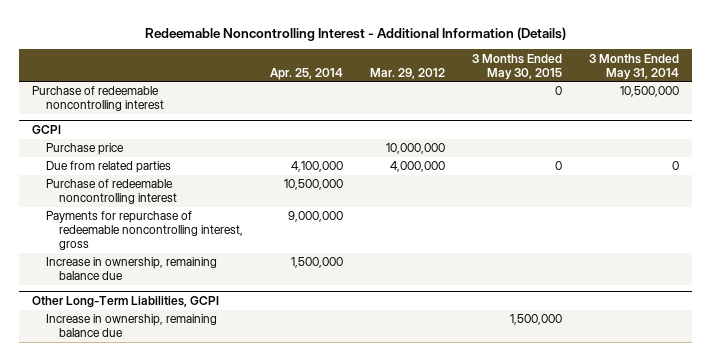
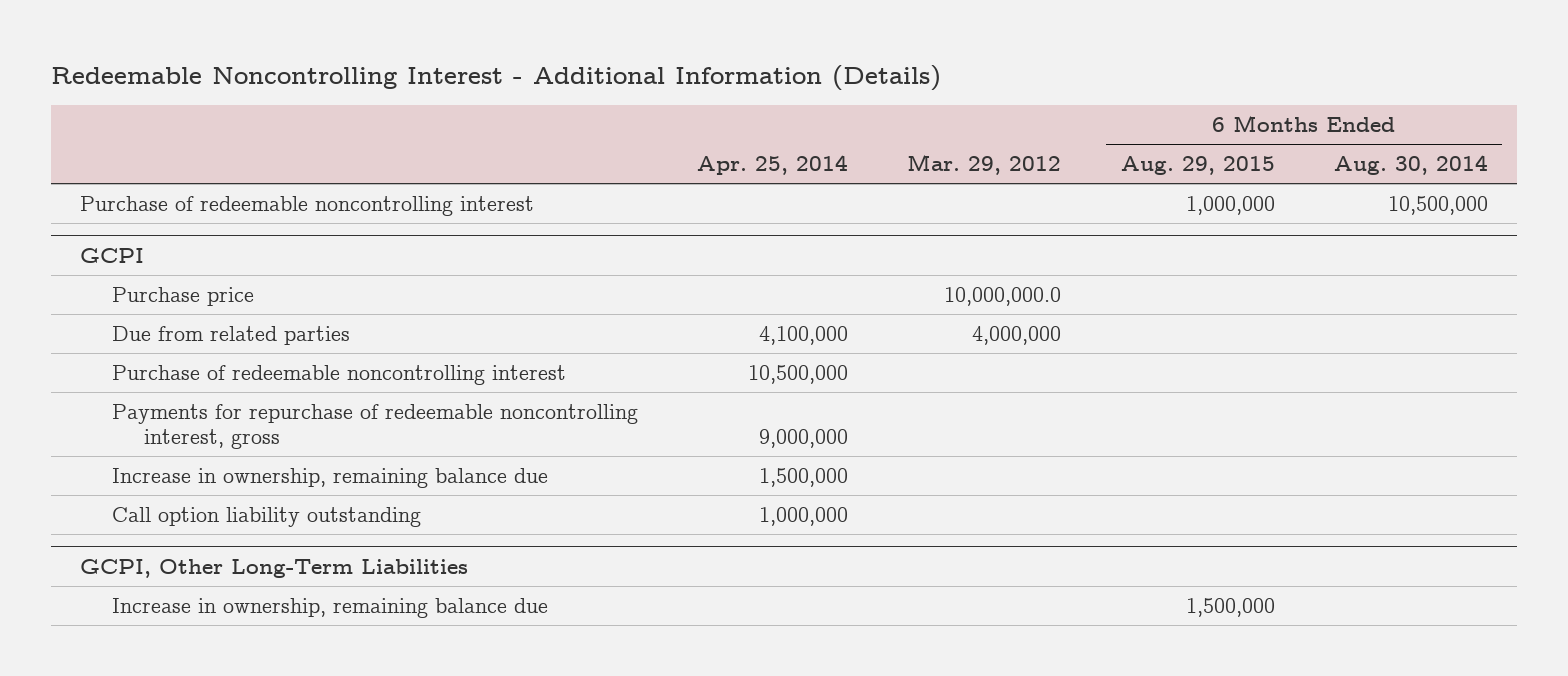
- | Apr. 25, 2014 | Mar. 29, 2012 | 3 Months Ended May 30, 2015 | 3 Months Ended May 31, 2014
+ | Apr. 25, 2014 | Mar. 29, 2012 | 6 Months Ended Aug. 29, 2015 | 6 Months Ended Aug. 30, 2014
@ GCPI
- Purchase price | | 10,000,000 | |
+ Purchase price | | 10,000,000.0 | |
- Other Long-Term Liabilities, GCPI
@ GCPI
+ Call option liability outstanding | 1,000,000 | | |
+ GCPI, Other Long-Term Liabilities

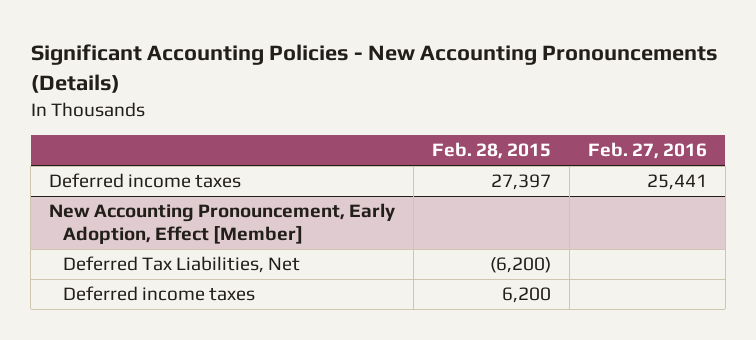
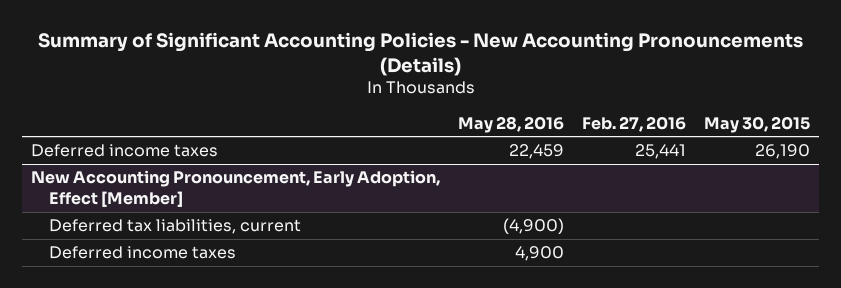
- Significant Accounting Policies - New Accounting Pronouncements (Details)
+ Summary of Significant Accounting Policies - New Accounting Pronouncements (Details)
- | Feb. 28, 2015 | Feb. 27, 2016
+ | May 28, 2016 | Feb. 27, 2016 | May 30, 2015
@ New Accounting Pronouncement, Early Adoption, Effect [Member]
- Deferred Tax Liabilities, Net | (6,200) |
+ Deferred tax liabilities, current | (4,900) | |

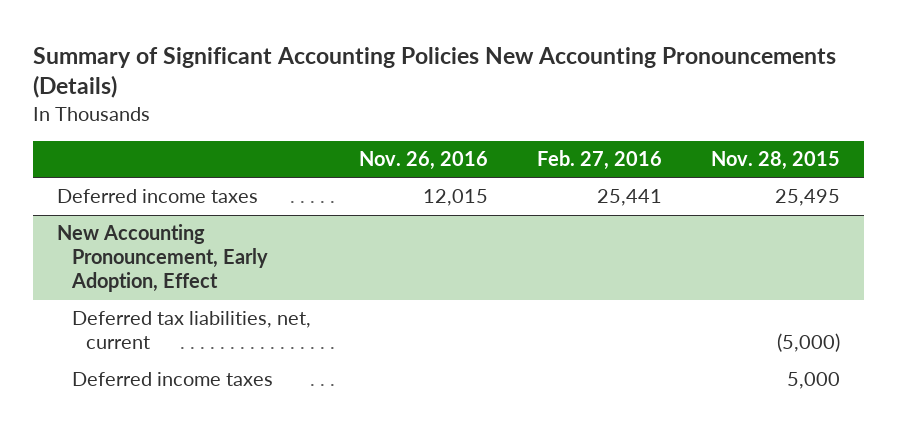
- Summary of Significant Accounting Policies - New Accounting Pronouncements (Details)
+ Summary of Significant Accounting Policies New Accounting Pronouncements (Details)
- | May 28, 2016 | Feb. 27, 2016 | May 30, 2015
+ | Nov. 26, 2016 | Feb. 27, 2016 | Nov. 28, 2015
- New Accounting Pronouncement, Early Adoption, Effect [Member]
- Deferred tax liabilities, current | (4,900) | |
+ New Accounting Pronouncement, Early Adoption, Effect
+ Deferred tax liabilities, net, current | | | (5,000)

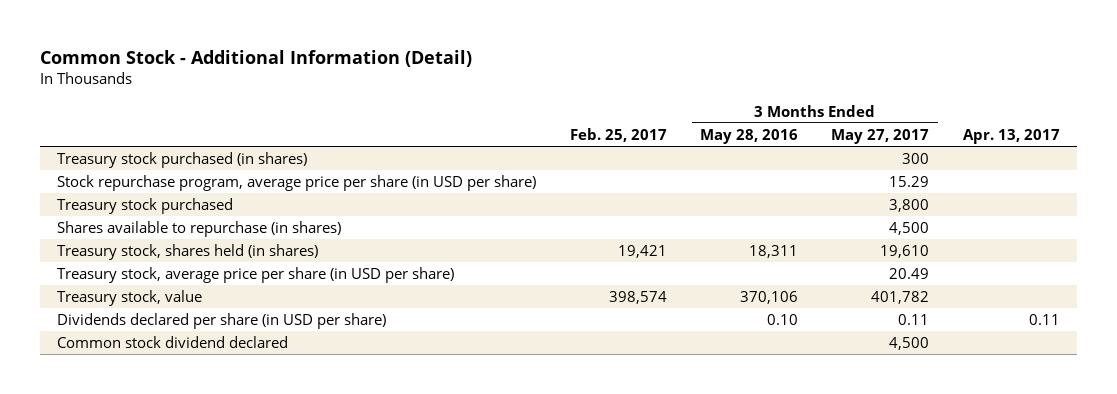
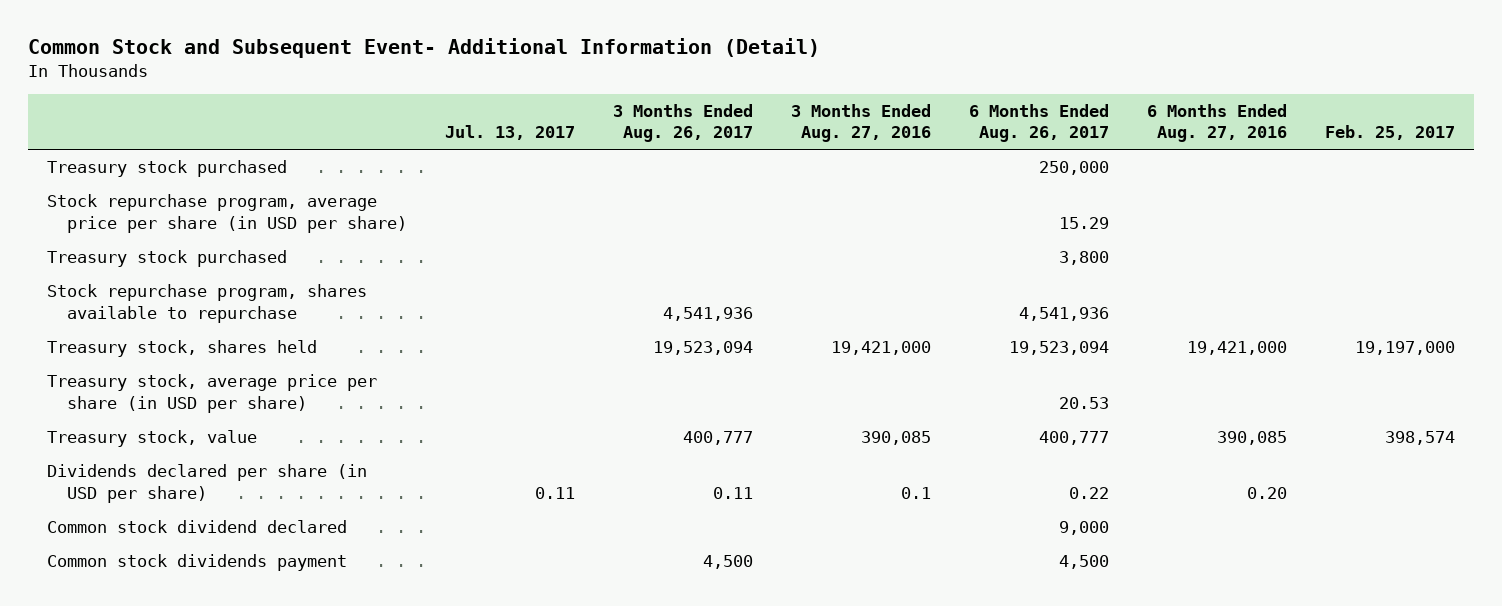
- Common Stock - Additional Information (Detail)
+ Common Stock and Subsequent Event- Additional Information (Detail)
- | Feb. 25, 2017 | 3 Months Ended May 28, 2016 | 3 Months Ended May 27, 2017 | Apr. 13, 2017
+ | Jul. 13, 2017 | 3 Months Ended Aug. 26, 2017 | 3 Months Ended Aug. 27, 2016 | 6 Months Ended Aug. 26, 2017 | 6 Months Ended Aug. 27, 2016 | Feb. 25, 2017
- Treasury stock purchased (in shares) | | | 300 |
+ Treasury stock purchased | | | | 250,000 | |
- Shares available to repurchase (in shares) | | | 4,500 |
- Treasury stock, shares held (in shares) | 19,421 | 18,311 | 19,610 |
+ Stock repurchase program, shares available to repurchase | | 4,541,936 | | 4,541,936 | |
+ Treasury stock, shares held | | 19,523,094 | 19,421,000 | 19,523,094 | 19,421,000 | 19,197,000
+ Common stock dividends payment | | 4,500 | | 4,500 | |

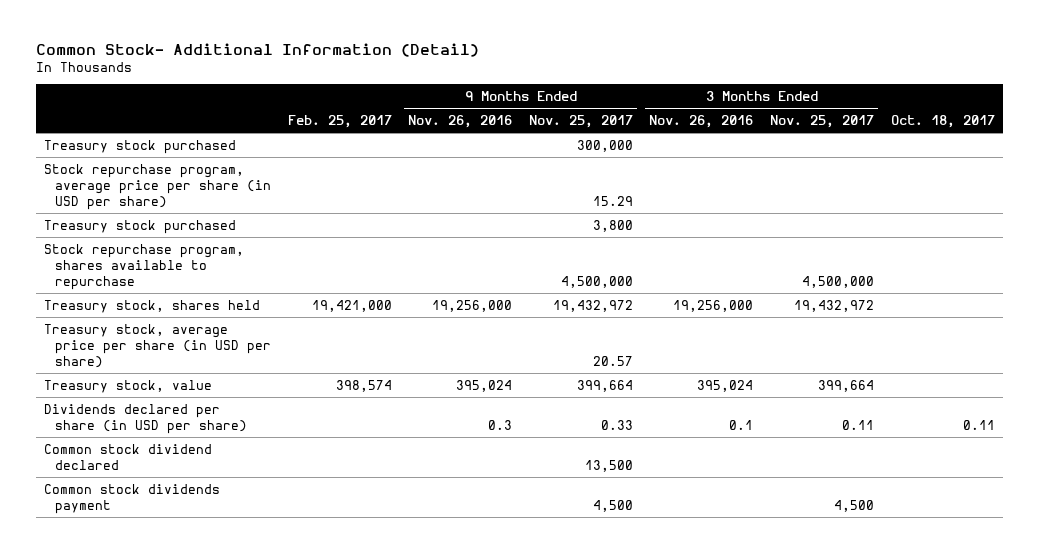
- Common Stock and Subsequent Event- Additional Information (Detail)
+ Common Stock- Additional Information (Detail)
- | Jul. 13, 2017 | 3 Months Ended Aug. 26, 2017 | 3 Months Ended Aug. 27, 2016 | 6 Months Ended Aug. 26, 2017 | 6 Months Ended Aug. 27, 2016 | Feb. 25, 2017
+ | Feb. 25, 2017 | 9 Months Ended Nov. 26, 2016 | 9 Months Ended Nov. 25, 2017 | 3 Months Ended Nov. 26, 2016 | 3 Months Ended Nov. 25, 2017 | Oct. 18, 2017
- Treasury stock, shares held | | 19,523,094 | 19,421,000 | 19,523,094 | 19,421,000 | 19,197,000
+ Treasury stock, shares held | 19,421,000 | 19,256,000 | 19,432,972 | 19,256,000 | 19,432,972 |

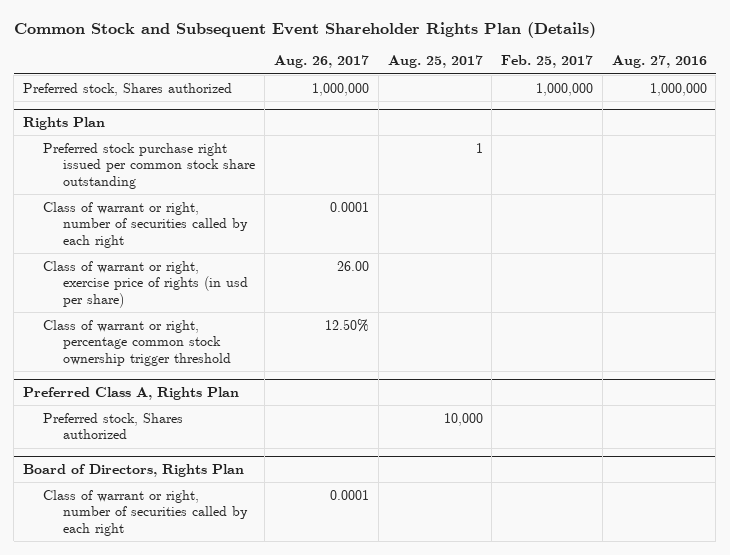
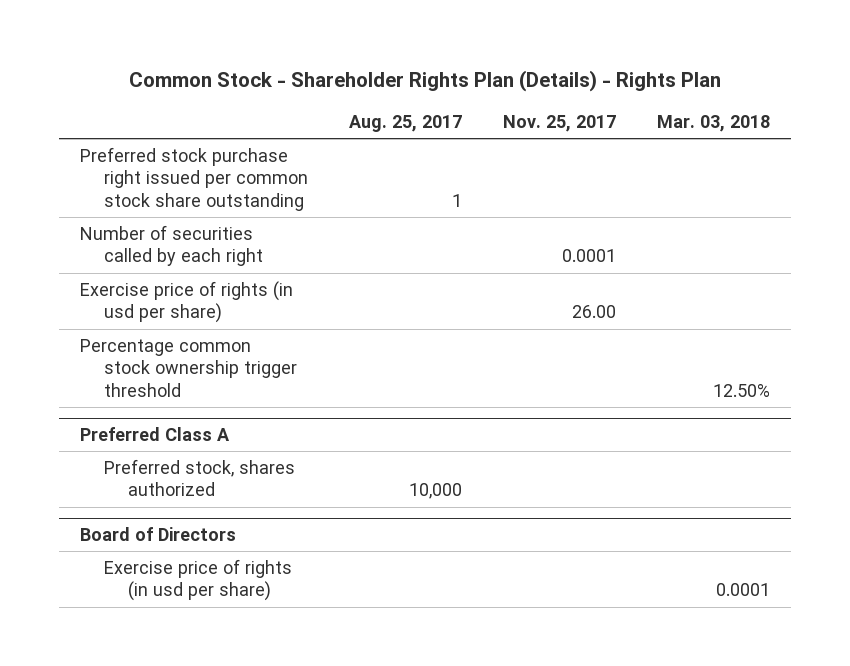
- Common Stock and Subsequent Event Shareholder Rights Plan (Details)
+ Common Stock - Shareholder Rights Plan (Details) - Rights Plan
- | Aug. 26, 2017 | Aug. 25, 2017 | Feb. 25, 2017 | Aug. 27, 2016
+ | Aug. 25, 2017 | Nov. 25, 2017 | Mar. 03, 2018
- Preferred stock, Shares authorized | 1,000,000 | | 1,000,000 | 1,000,000
- Rights Plan
- Preferred stock purchase right issued per common stock share outstanding | | 1 | |
- Class of warrant or right, number of securities called by each right | 0.0001 | | |
- Class of warrant or right, exercise price of rights (in usd per share) | 26.00 | | |
- Class of warrant or right, percentage common stock ownership trigger threshold | 12.50% | | |
- Preferred Class A, Rights Plan
- Preferred stock, Shares authorized | | 10,000 | |
- Board of Directors, Rights Plan
- Class of warrant or right, number of securities called by each right | 0.0001 | | |
+ Preferred stock purchase right issued per common stock share outstanding | 1 | |
+ Number of securities called by each right | | 0.0001 |
+ Exercise price of rights (in usd per share) | | 26.00 |
+ Percentage common stock ownership trigger threshold | | | 12.50%
+ Preferred Class A
+ Preferred stock, shares authorized | 10,000 | |
+ Board of Directors
+ Exercise price of rights (in usd per share) | | | 0.0001

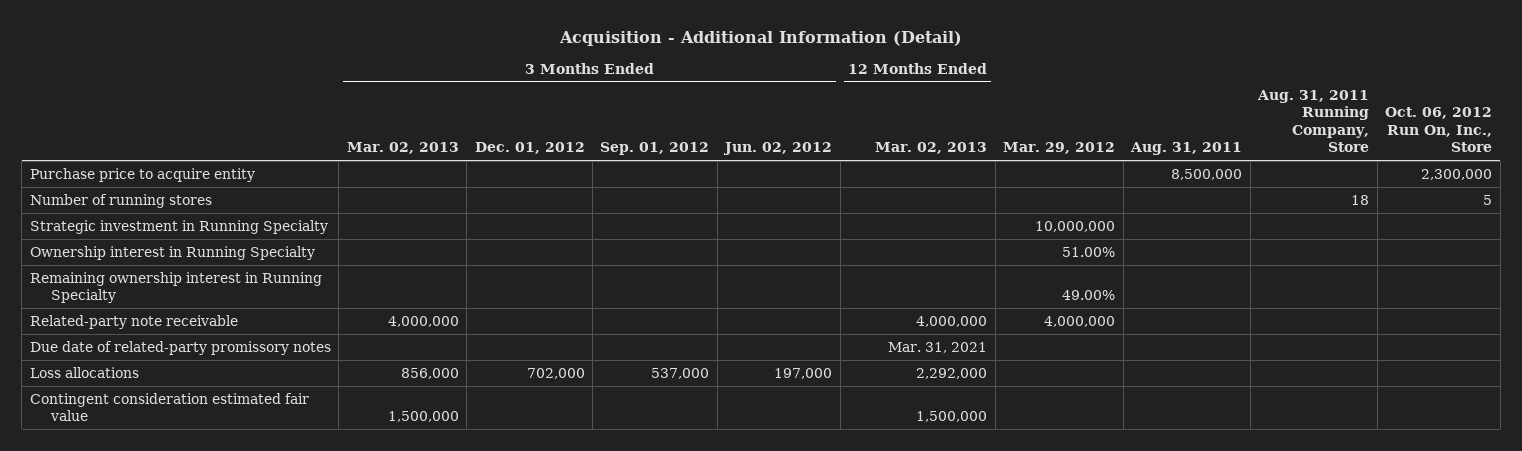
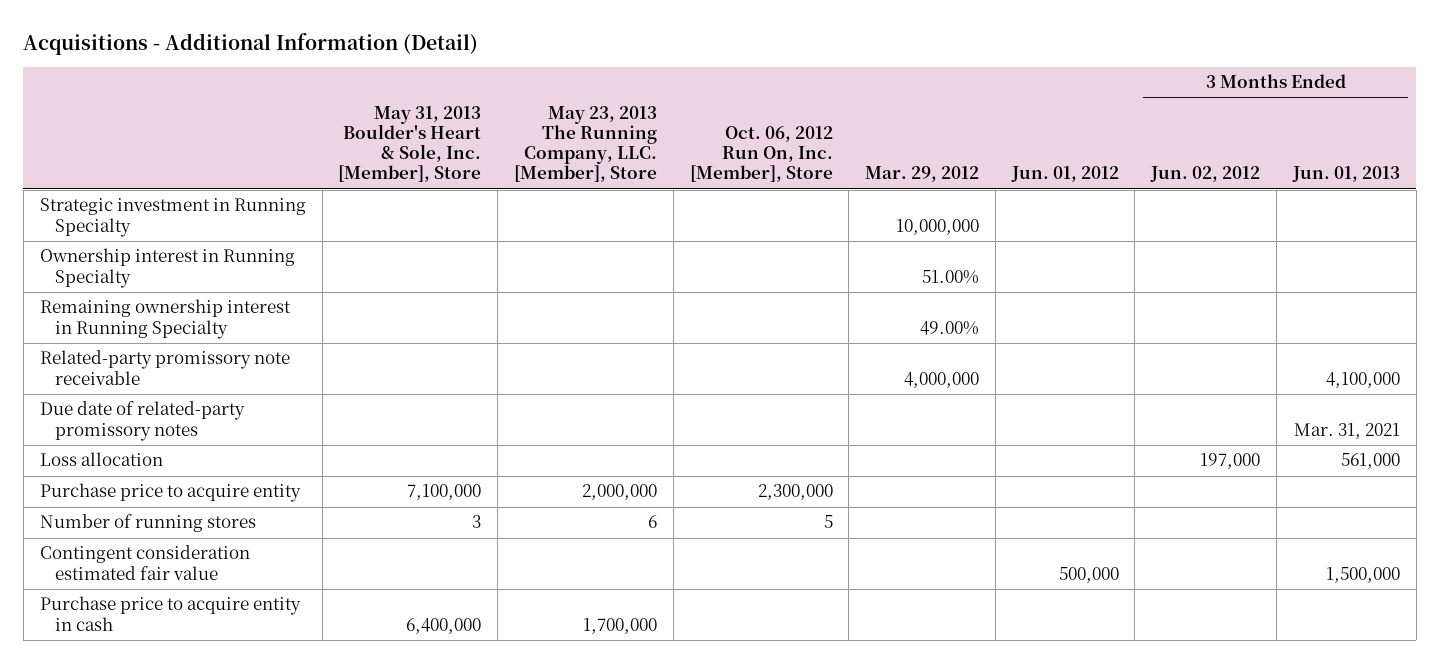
- Acquisition - Additional Information (Detail)
+ Acquisitions - Additional Information (Detail)
- | 3 Months Ended Mar. 02, 2013 | 3 Months Ended Dec. 01, 2012 | 3 Months Ended Sep. 01, 2012 | 3 Months Ended Jun. 02, 2012 | 12 Months Ended Mar. 02, 2013 | Mar. 29, 2012 | Aug. 31, 2011 | Aug. 31, 2011 Running Company, Store | Oct. 06, 2012 Run On, Inc., Store
+ | May 31, 2013 Boulder's Heart & Sole, Inc. [Member], Store | May 23, 2013 The Running Company, LLC. [Member], Store | Oct. 06, 2012 Run On, Inc. [Member], Store | Mar. 29, 2012 | Jun. 01, 2012 | 3 Months Ended Jun. 02, 2012 | 3 Months Ended Jun. 01, 2013
- Related-party note receivable | 4,000,000 | | | | 4,000,000 | 4,000,000 | | |
+ Related-party promissory note receivable | | | | 4,000,000 | | | 4,100,000
- Loss allocations | 856,000 | 702,000 | 537,000 | 197,000 | 2,292,000 | | | |
+ Loss allocation | | | | | | 197,000 | 561,000
moved down: Purchase price to acquire entity | 7,100,000 | 2,000,000 | 2,300,000 | | | |
moved down: Number of running stores | 3 | 6 | 5 | | | |
+ Purchase price to acquire entity in cash | 6,400,000 | 1,700,000 | | | | |

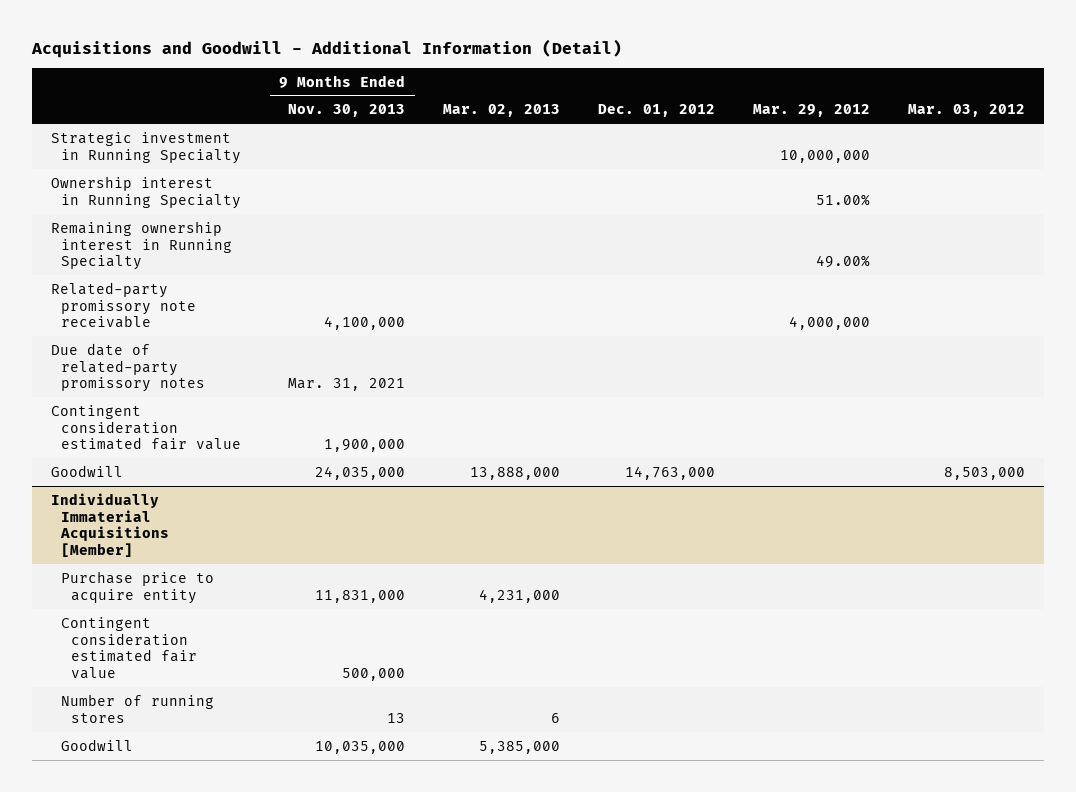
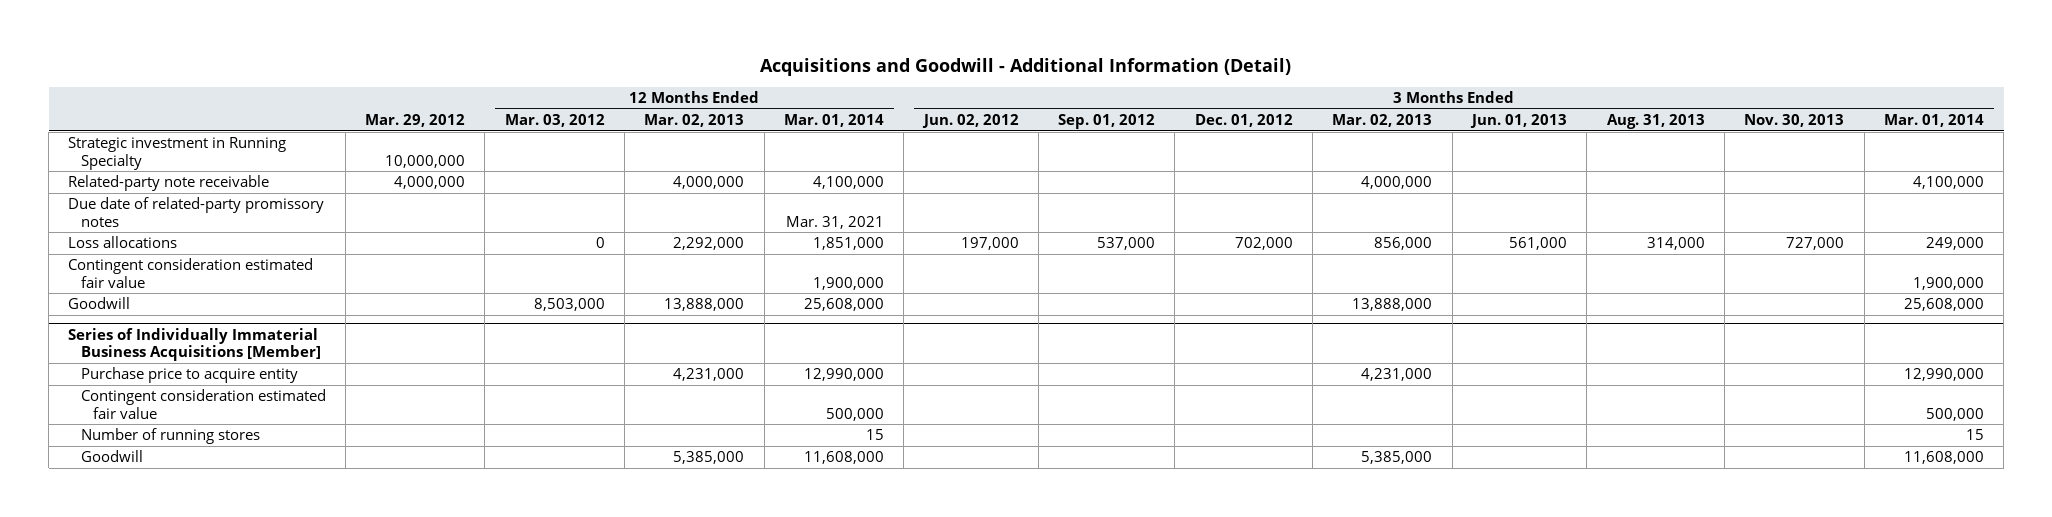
- | 9 Months Ended Nov. 30, 2013 | Mar. 02, 2013 | Dec. 01, 2012 | Mar. 29, 2012 | Mar. 03, 2012
+ | Mar. 29, 2012 | 12 Months Ended Mar. 03, 2012 | 12 Months Ended Mar. 02, 2013 | 12 Months Ended Mar. 01, 2014 | 3 Months Ended Jun. 02, 2012 | 3 Months Ended Sep. 01, 2012 | 3 Months Ended Dec. 01, 2012 | 3 Months Ended Mar. 02, 2013 | 3 Months Ended Jun. 01, 2013 | 3 Months Ended Aug. 31, 2013 | 3 Months Ended Nov. 30, 2013 | 3 Months Ended Mar. 01, 2014
- Ownership interest in Running Specialty | | | | 51.00% |
- Remaining ownership interest in Running Specialty | | | | 49.00% |
- Related-party promissory note receivable | 4,100,000 | | | 4,000,000 |
+ Related-party note receivable | 4,000,000 | | 4,000,000 | 4,100,000 | | | | 4,000,000 | | | | 4,100,000
+ Loss allocations | | 0 | 2,292,000 | 1,851,000 | 197,000 | 537,000 | 702,000 | 856,000 | 561,000 | 314,000 | 727,000 | 249,000
- Individually Immaterial Acquisitions [Member]
+ Series of Individually Immaterial Business Acquisitions [Member]

